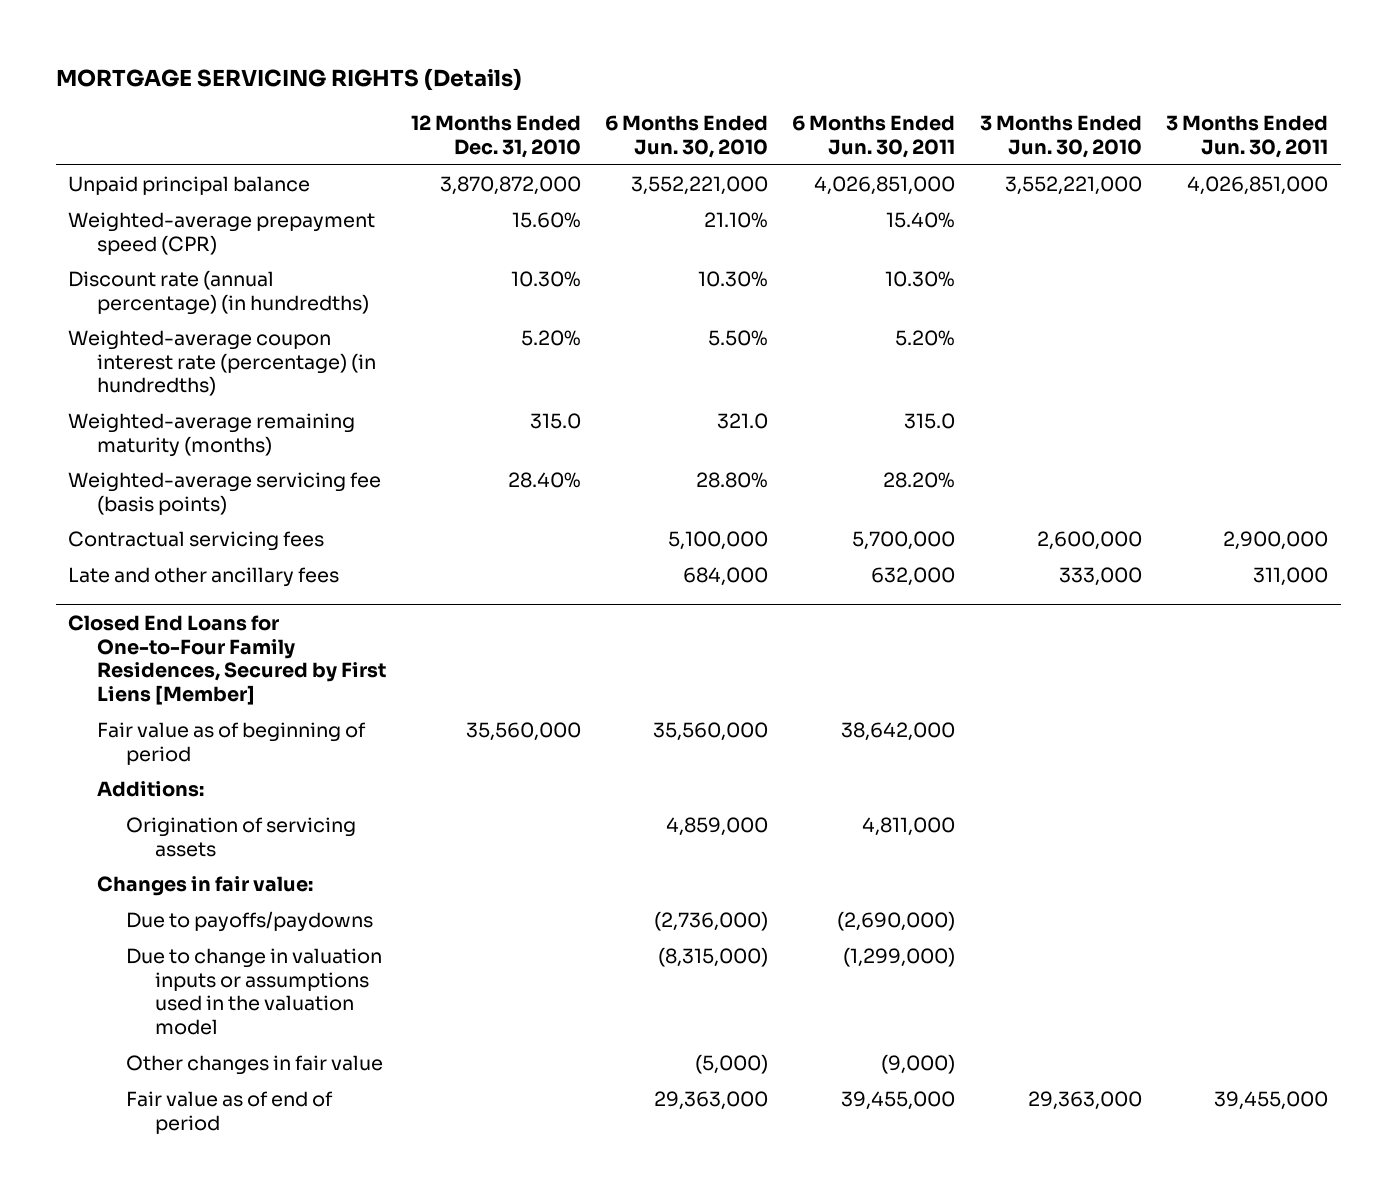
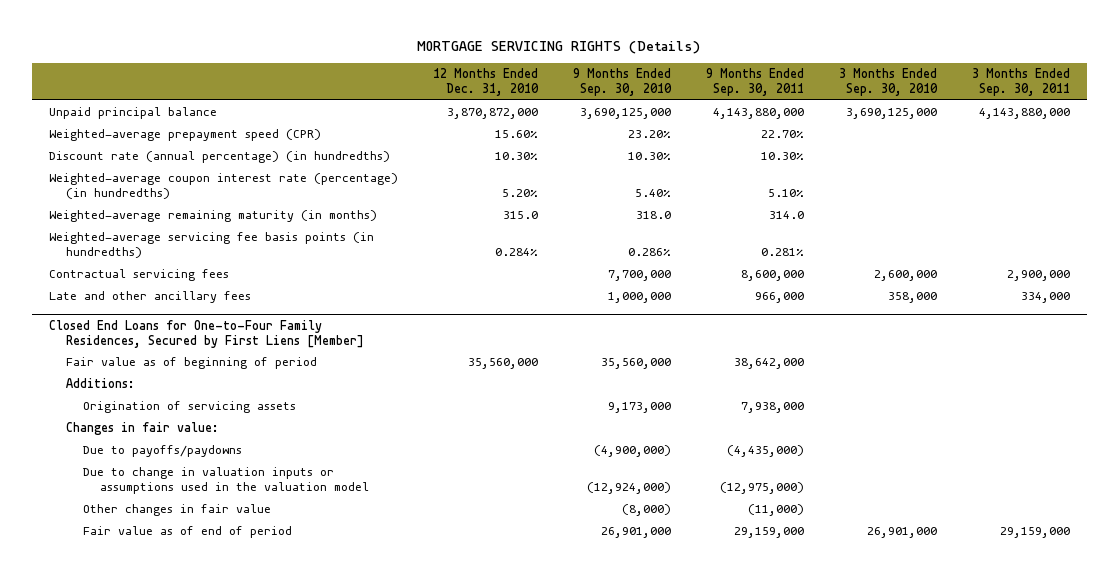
- | 12 Months Ended Dec. 31, 2010 | 6 Months Ended Jun. 30, 2010 | 6 Months Ended Jun. 30, 2011 | 3 Months Ended Jun. 30, 2010 | 3 Months Ended Jun. 30, 2011
+ | 12 Months Ended Dec. 31, 2010 | 9 Months Ended Sep. 30, 2010 | 9 Months Ended Sep. 30, 2011 | 3 Months Ended Sep. 30, 2010 | 3 Months Ended Sep. 30, 2011
- Weighted-average remaining maturity (months) | 315.0 | 321.0 | 315.0 | |
- Weighted-average servicing fee (basis points) | 28.40% | 28.80% | 28.20% | |
+ Weighted-average remaining maturity (in months) | 315.0 | 318.0 | 314.0 | |
+ Weighted-average servicing fee basis points (in hundredths) | 0.284% | 0.286% | 0.281% | |

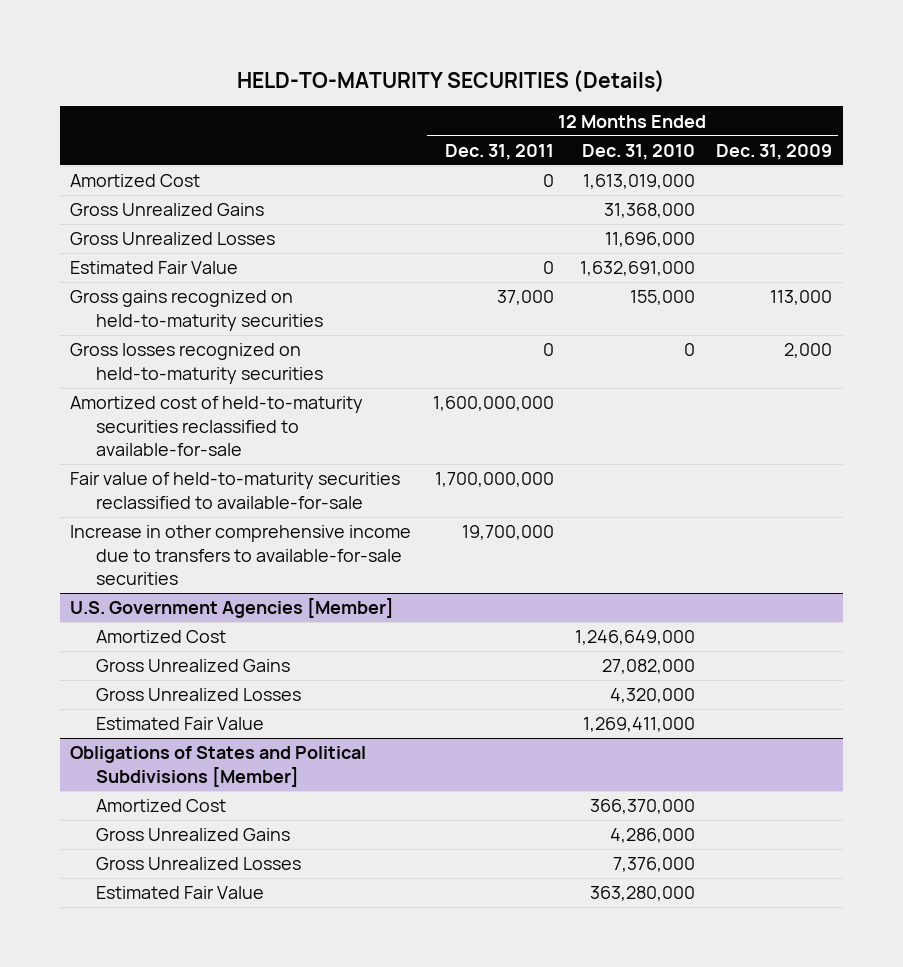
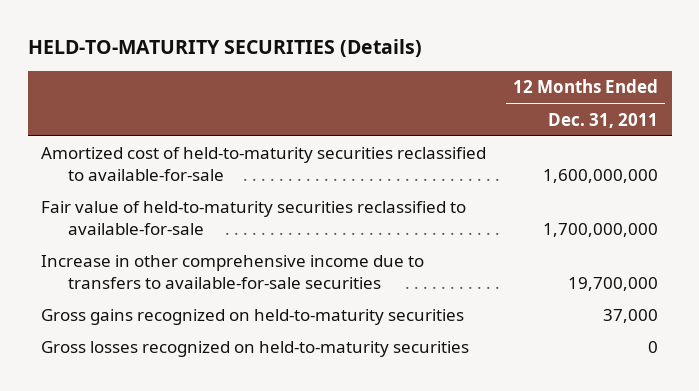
- | 12 Months Ended Dec. 31, 2011 | 12 Months Ended Dec. 31, 2010 | 12 Months Ended Dec. 31, 2009
+ | 12 Months Ended Dec. 31, 2011
- Amortized Cost | 0 | 1,613,019,000 |
- Gross Unrealized Gains | | 31,368,000 |
- Gross Unrealized Losses | | 11,696,000 |
- Estimated Fair Value | 0 | 1,632,691,000 |
- U.S. Government Agencies [Member]
- Amortized Cost | | 1,246,649,000 |
- Gross Unrealized Gains | | 27,082,000 |
- Gross Unrealized Losses | | 4,320,000 |
- Estimated Fair Value | | 1,269,411,000 |
- Obligations of States and Political Subdivisions [Member]
- Amortized Cost | | 366,370,000 |
- Gross Unrealized Gains | | 4,286,000 |
- Gross Unrealized Losses | | 7,376,000 |
- Estimated Fair Value | | 363,280,000 |
moved down: Gross gains recognized on held-to-maturity securities | 37,000
moved down: Gross losses recognized on held-to-maturity securities | 0

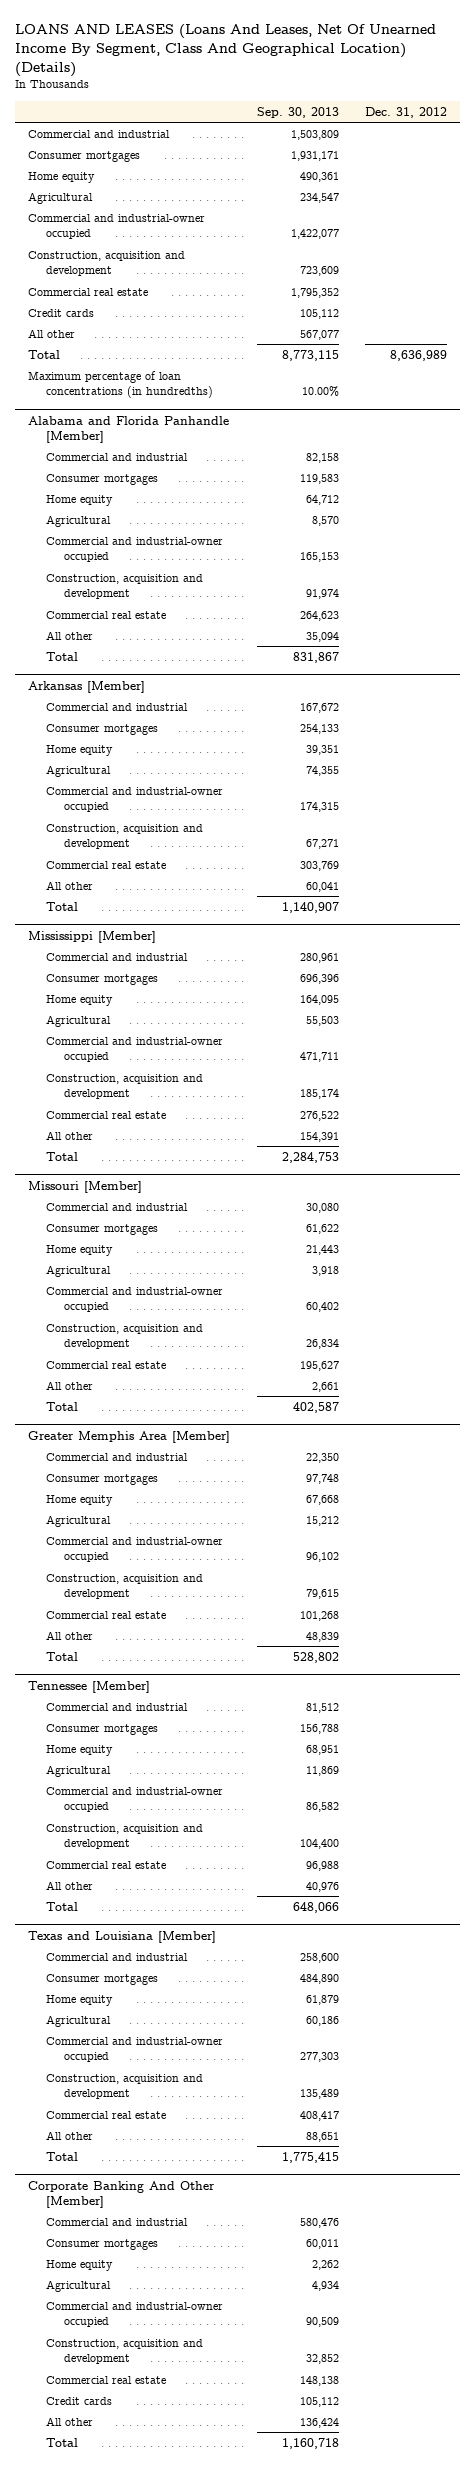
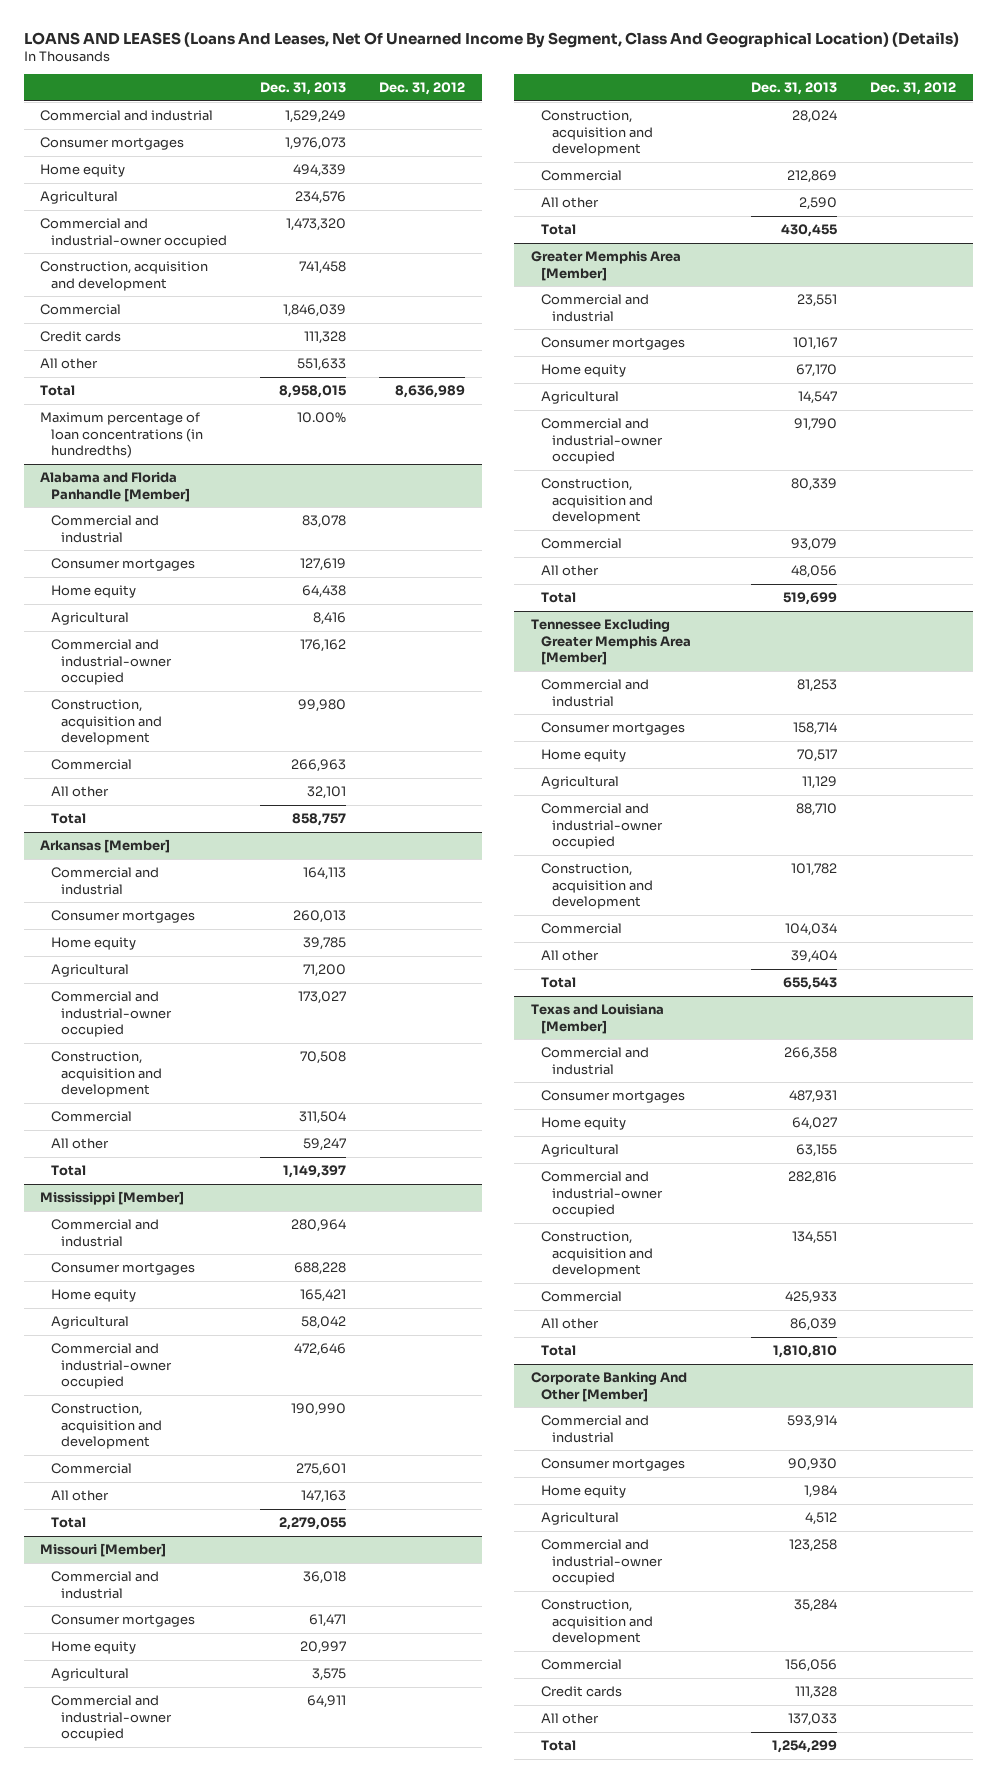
- | Sep. 30, 2013 | Dec. 31, 2012
+ | Dec. 31, 2013 | Dec. 31, 2012
- Commercial real estate | 1,795,352 |
+ Commercial | 1,846,039 |
@ Alabama and Florida Panhandle [Member]
- Commercial real estate | 264,623 |
+ Commercial | 266,963 |
@ Arkansas [Member]
- Commercial real estate | 303,769 |
+ Commercial | 311,504 |
@ Mississippi [Member]
- Commercial real estate | 276,522 |
+ Commercial | 275,601 |
@ Missouri [Member]
- Commercial real estate | 195,627 |
+ Commercial | 212,869 |
@ Greater Memphis Area [Member]
- Commercial real estate | 101,268 |
+ Commercial | 93,079 |
- Tennessee [Member]
+ Tennessee Excluding Greater Memphis Area [Member]
- Commercial real estate | 96,988 |
+ Commercial | 104,034 |
@ Texas and Louisiana [Member]
- Commercial real estate | 408,417 |
+ Commercial | 425,933 |
@ Corporate Banking And Other [Member]
- Commercial real estate | 148,138 |
+ Commercial | 156,056 |

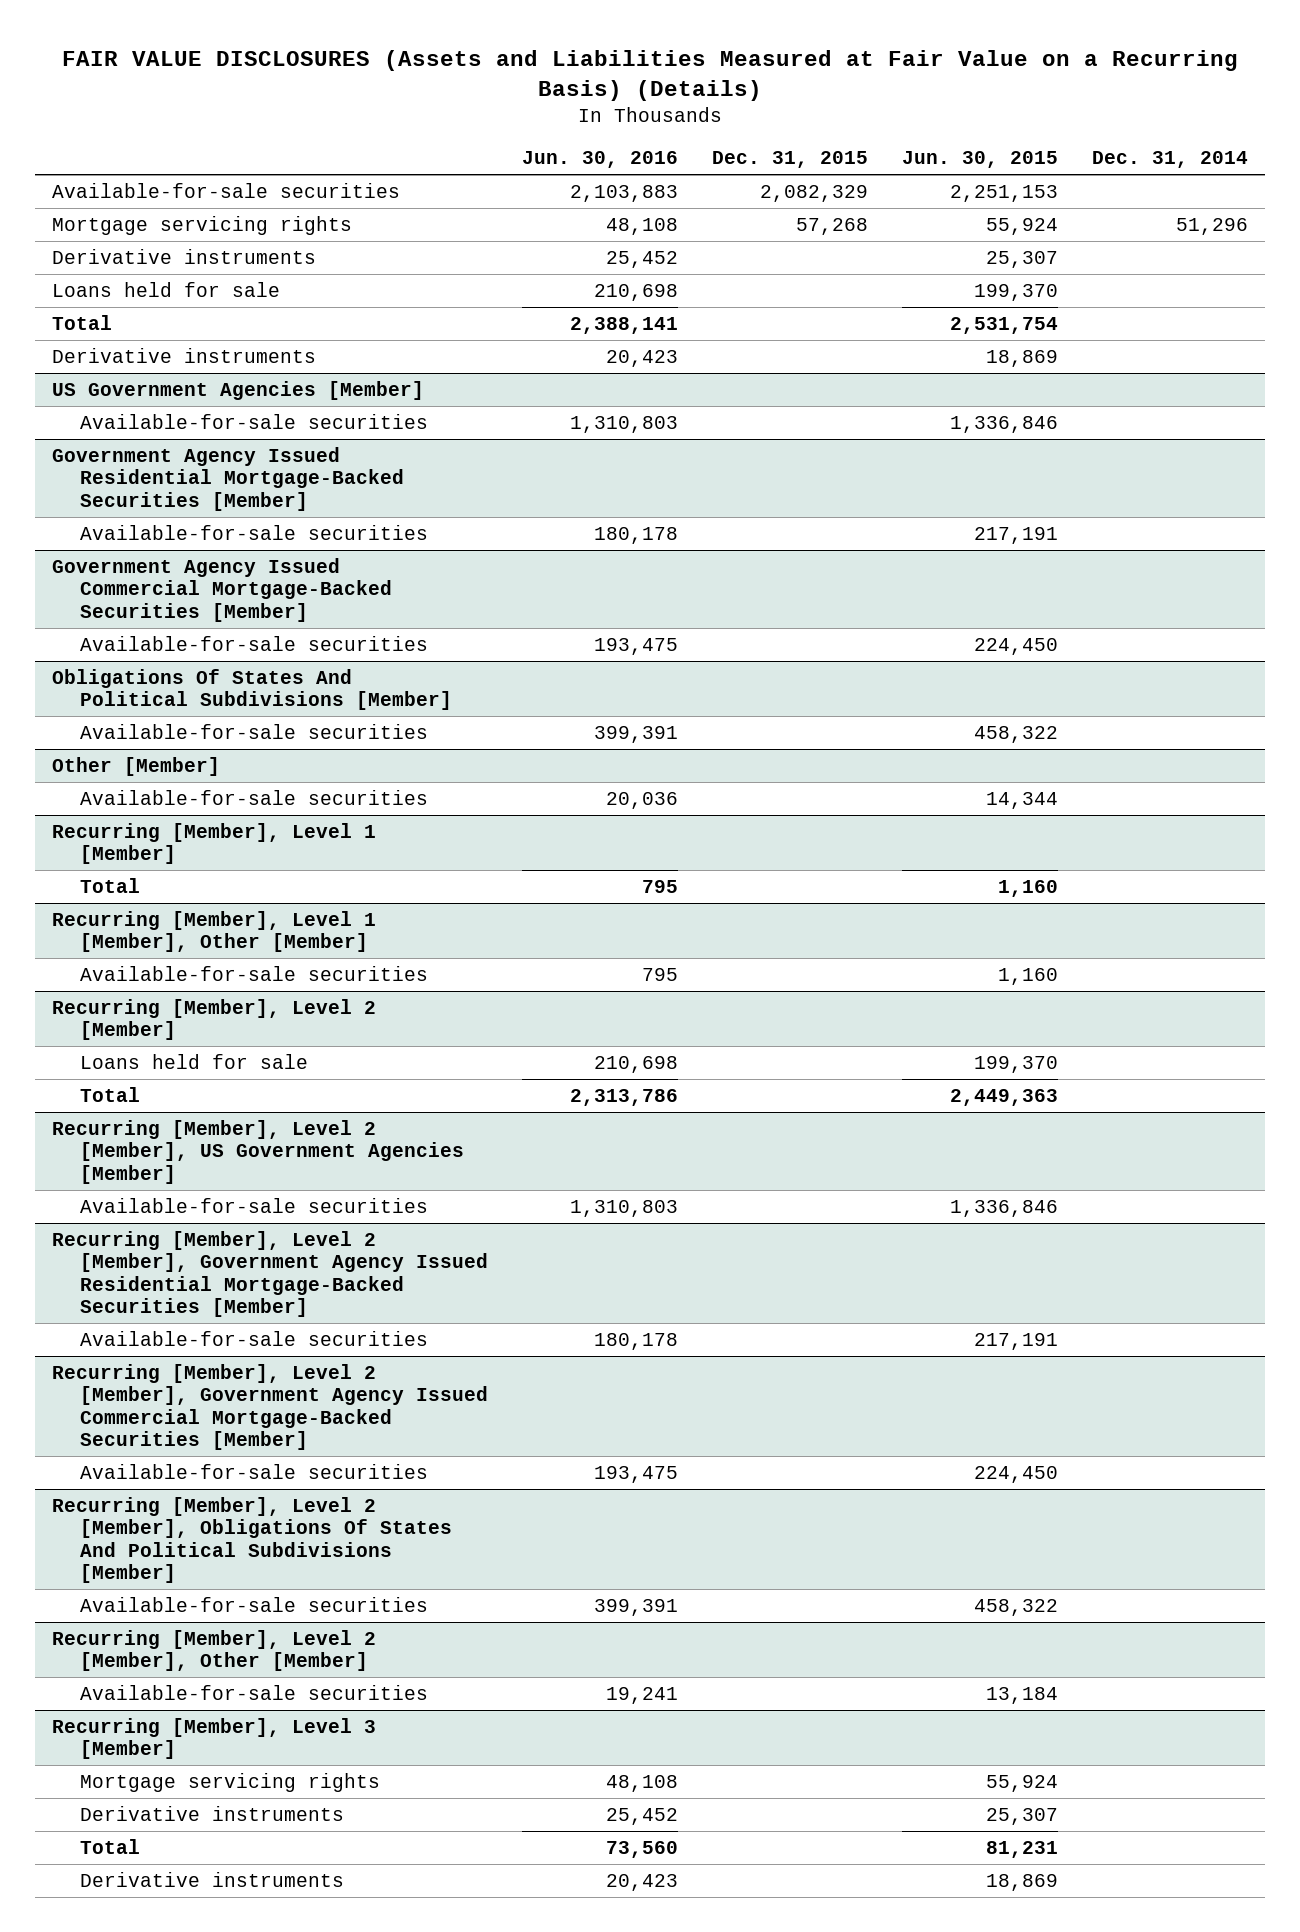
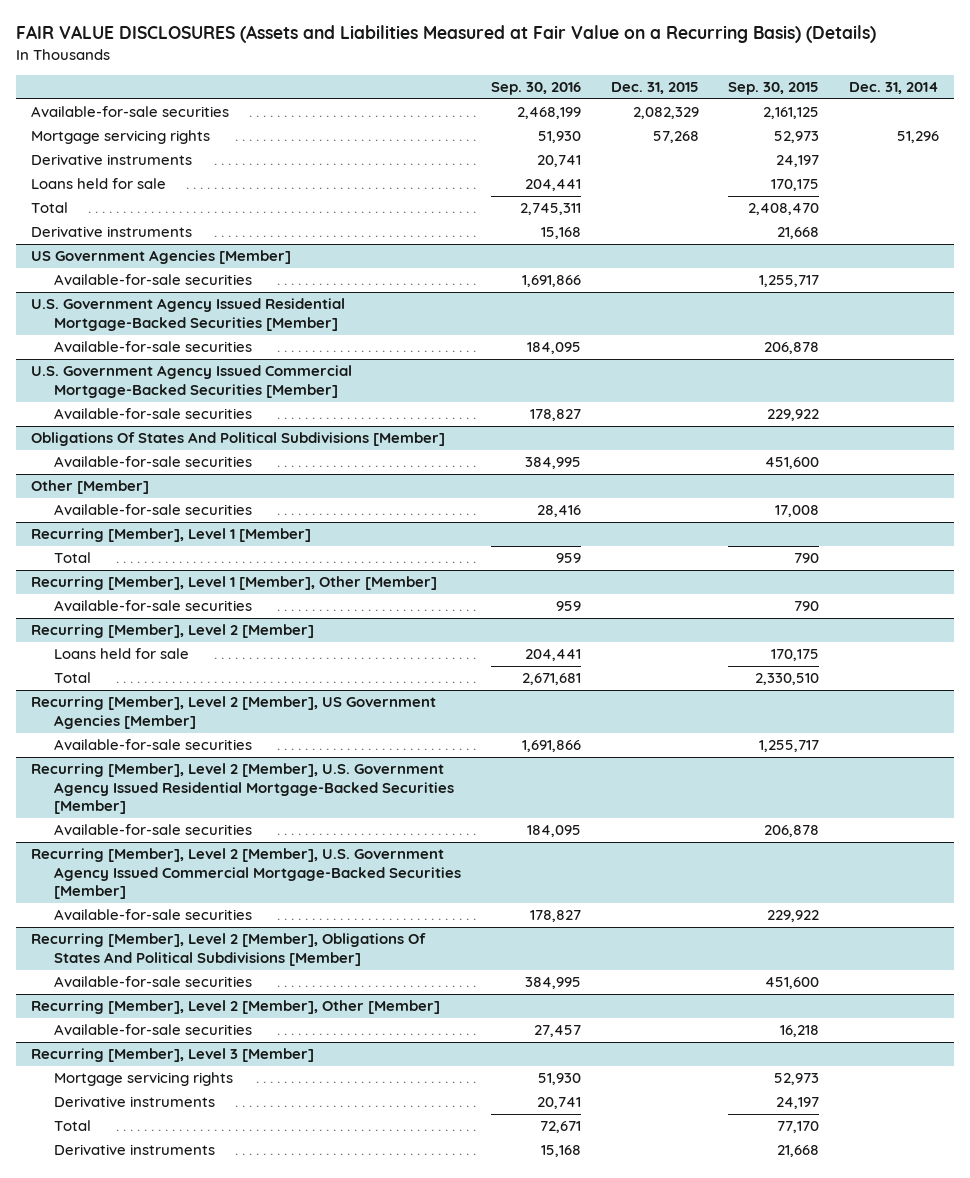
- | Jun. 30, 2016 | Dec. 31, 2015 | Jun. 30, 2015 | Dec. 31, 2014
+ | Sep. 30, 2016 | Dec. 31, 2015 | Sep. 30, 2015 | Dec. 31, 2014
- Government Agency Issued Residential Mortgage-Backed Securities [Member]
+ U.S. Government Agency Issued Residential Mortgage-Backed Securities [Member]
- Government Agency Issued Commercial Mortgage-Backed Securities [Member]
+ U.S. Government Agency Issued Commercial Mortgage-Backed Securities [Member]
- Recurring [Member], Level 2 [Member], Government Agency Issued Residential Mortgage-Backed Securities [Member]
+ Recurring [Member], Level 2 [Member], U.S. Government Agency Issued Residential Mortgage-Backed Securities [Member]
- Recurring [Member], Level 2 [Member], Government Agency Issued Commercial Mortgage-Backed Securities [Member]
+ Recurring [Member], Level 2 [Member], U.S. Government Agency Issued Commercial Mortgage-Backed Securities [Member]

